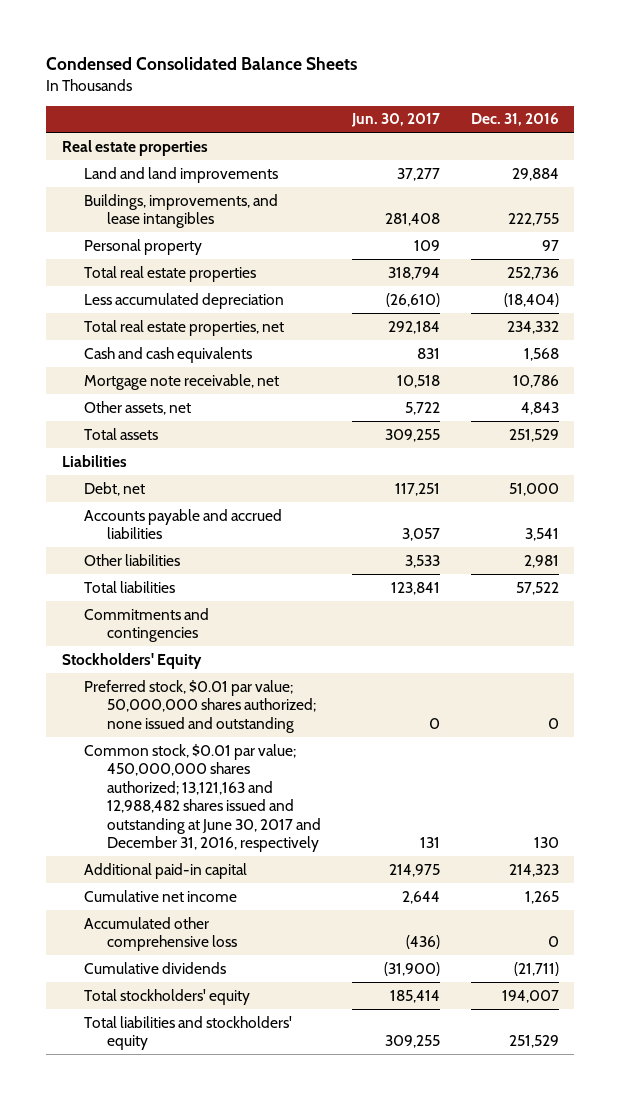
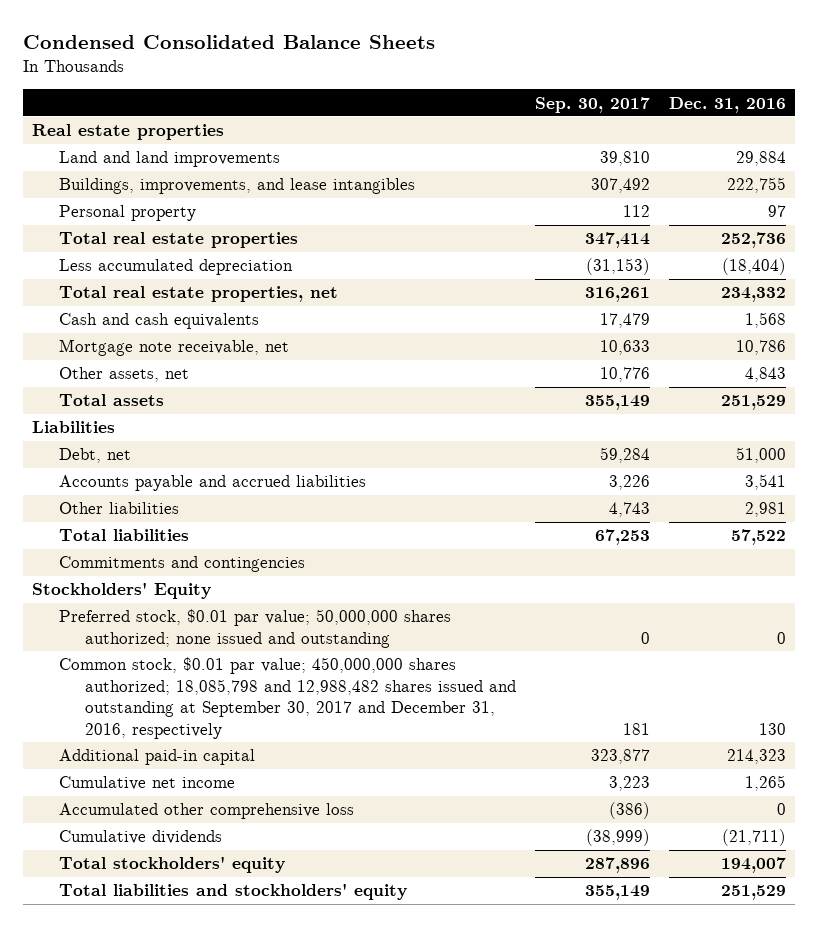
- | Jun. 30, 2017 | Dec. 31, 2016
+ | Sep. 30, 2017 | Dec. 31, 2016
- Common stock, $0.01 par value; 450,000,000 shares authorized; 13,121,163 and 12,988,482 shares issued and outstanding at June 30, 2017 and December 31, 2016, respectively | 131 | 130
+ Common stock, $0.01 par value; 450,000,000 shares authorized; 18,085,798 and 12,988,482 shares issued and outstanding at September 30, 2017 and December 31, 2016, respectively | 181 | 130

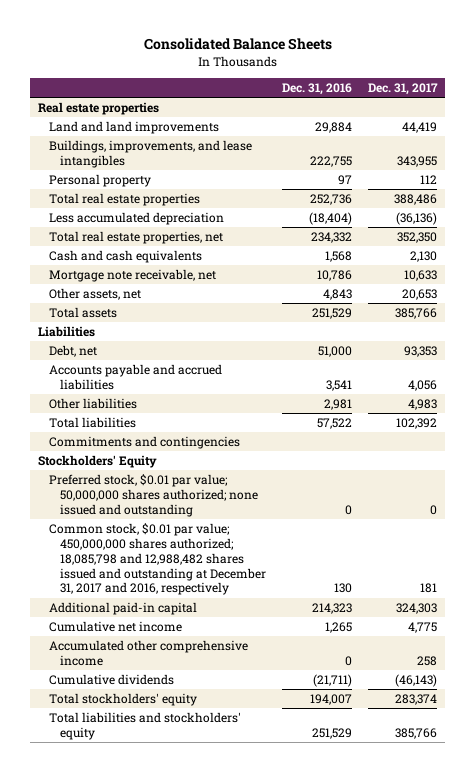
- Condensed Consolidated Balance Sheets
+ Consolidated Balance Sheets
- | Sep. 30, 2017 | Dec. 31, 2016
+ | Dec. 31, 2016 | Dec. 31, 2017
- Common stock, $0.01 par value; 450,000,000 shares authorized; 18,085,798 and 12,988,482 shares issued and outstanding at September 30, 2017 and December 31, 2016, respectively | 181 | 130
+ Common stock, $0.01 par value; 450,000,000 shares authorized; 18,085,798 and 12,988,482 shares issued and outstanding at December 31, 2017 and 2016, respectively | 130 | 181
- Accumulated other comprehensive loss | (386) | 0
+ Accumulated other comprehensive income | 0 | 258

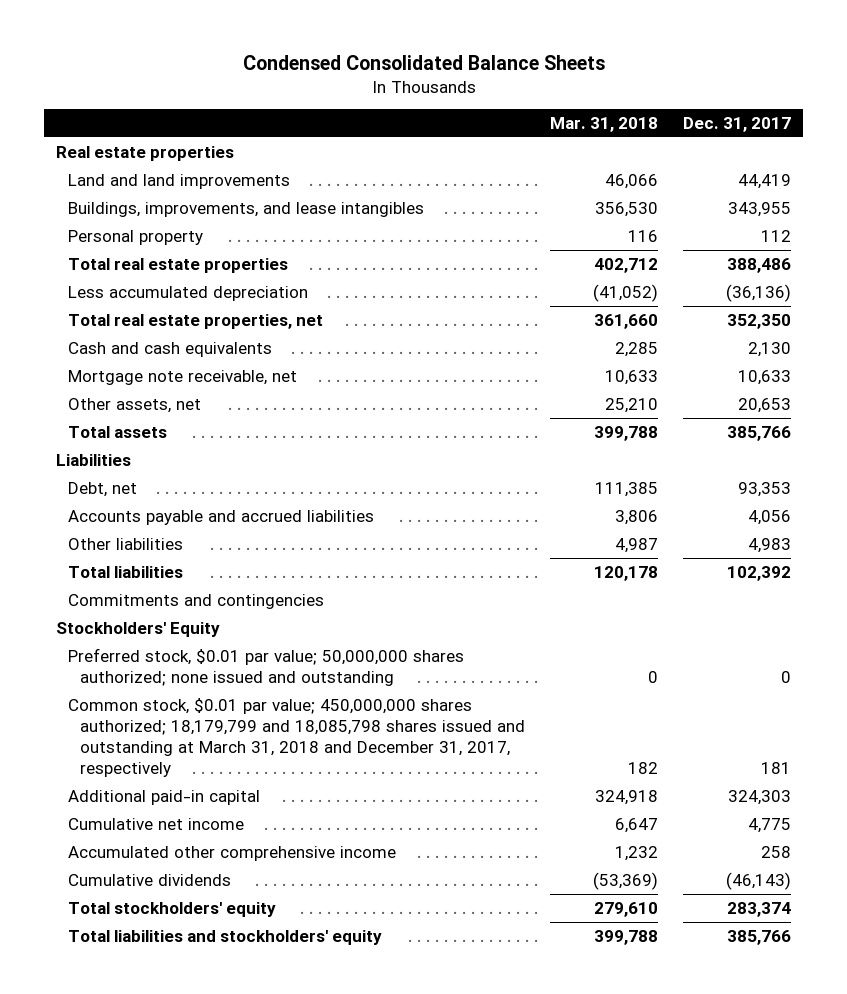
- Consolidated Balance Sheets
+ Condensed Consolidated Balance Sheets
- | Dec. 31, 2016 | Dec. 31, 2017
+ | Mar. 31, 2018 | Dec. 31, 2017
- Common stock, $0.01 par value; 450,000,000 shares authorized; 18,085,798 and 12,988,482 shares issued and outstanding at December 31, 2017 and 2016, respectively | 130 | 181
+ Common stock, $0.01 par value; 450,000,000 shares authorized; 18,179,799 and 18,085,798 shares issued and outstanding at March 31, 2018 and December 31, 2017, respectively | 182 | 181

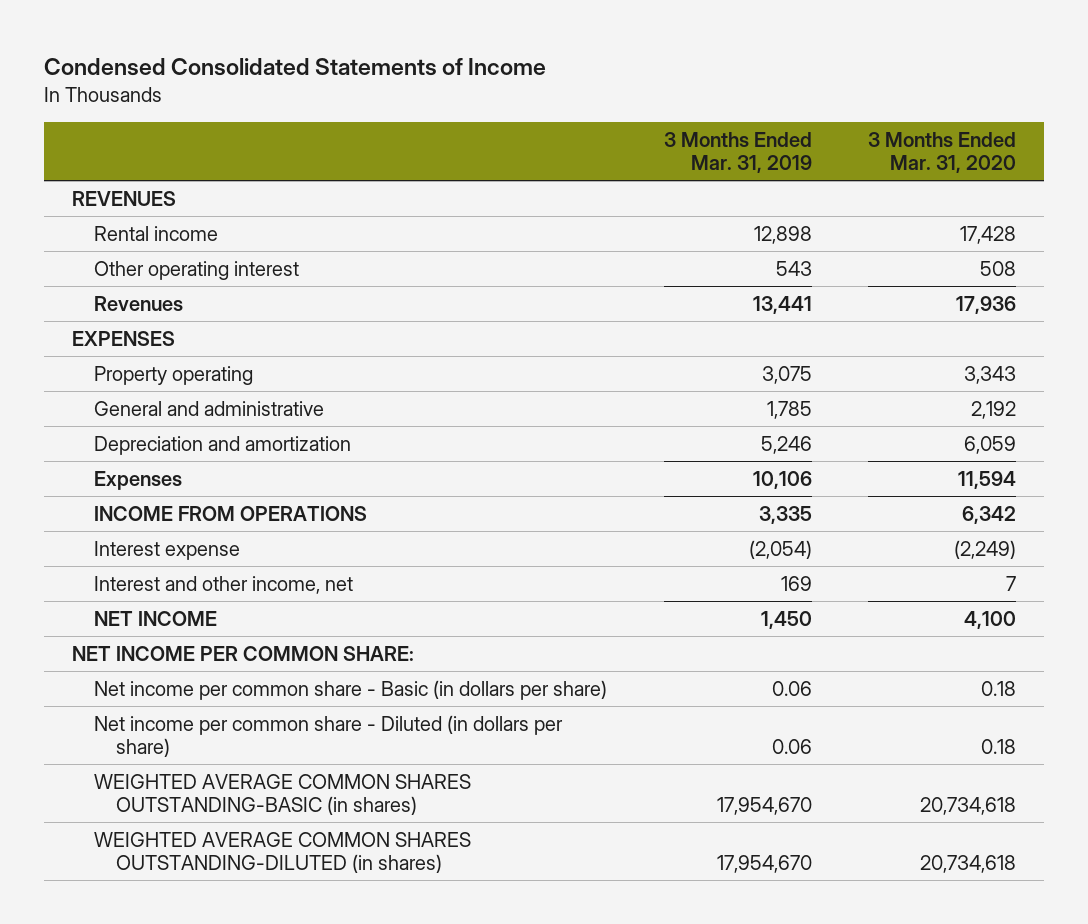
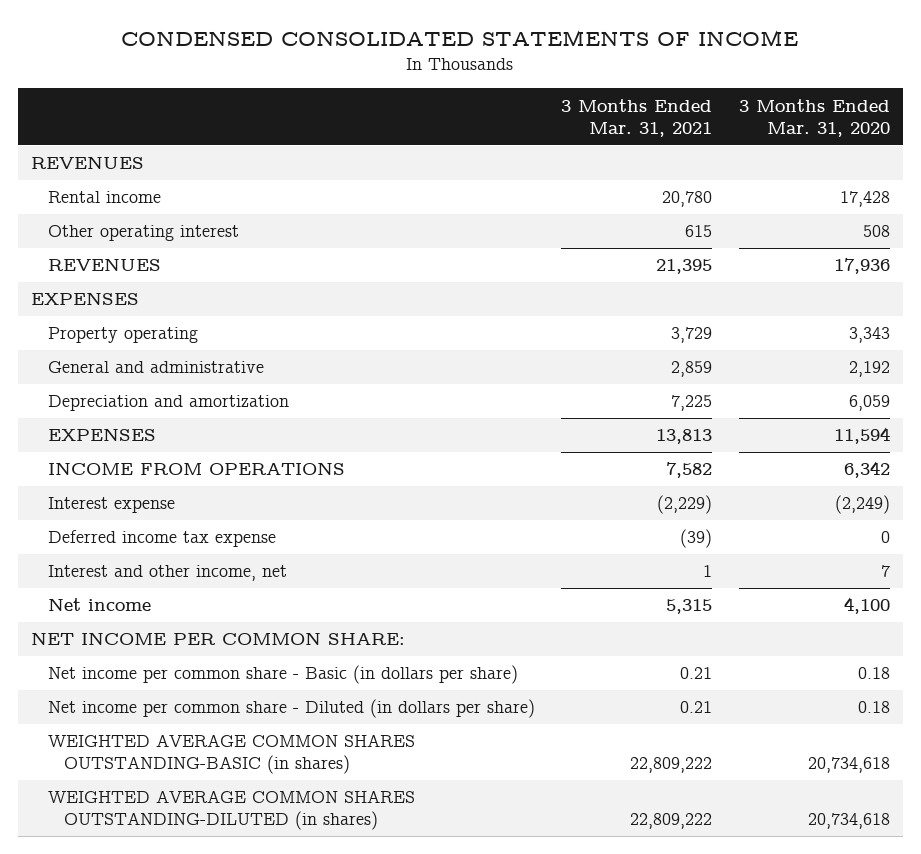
- Condensed Consolidated Statements of Income
+ CONDENSED CONSOLIDATED STATEMENTS OF INCOME
- | 3 Months Ended Mar. 31, 2019 | 3 Months Ended Mar. 31, 2020
+ | 3 Months Ended Mar. 31, 2021 | 3 Months Ended Mar. 31, 2020
- Revenues | 13,441 | 17,936
+ REVENUES | 21,395 | 17,936
- Expenses | 10,106 | 11,594
+ EXPENSES | 13,813 | 11,594
+ Deferred income tax expense | (39) | 0
- NET INCOME | 1,450 | 4,100
+ Net income | 5,315 | 4,100

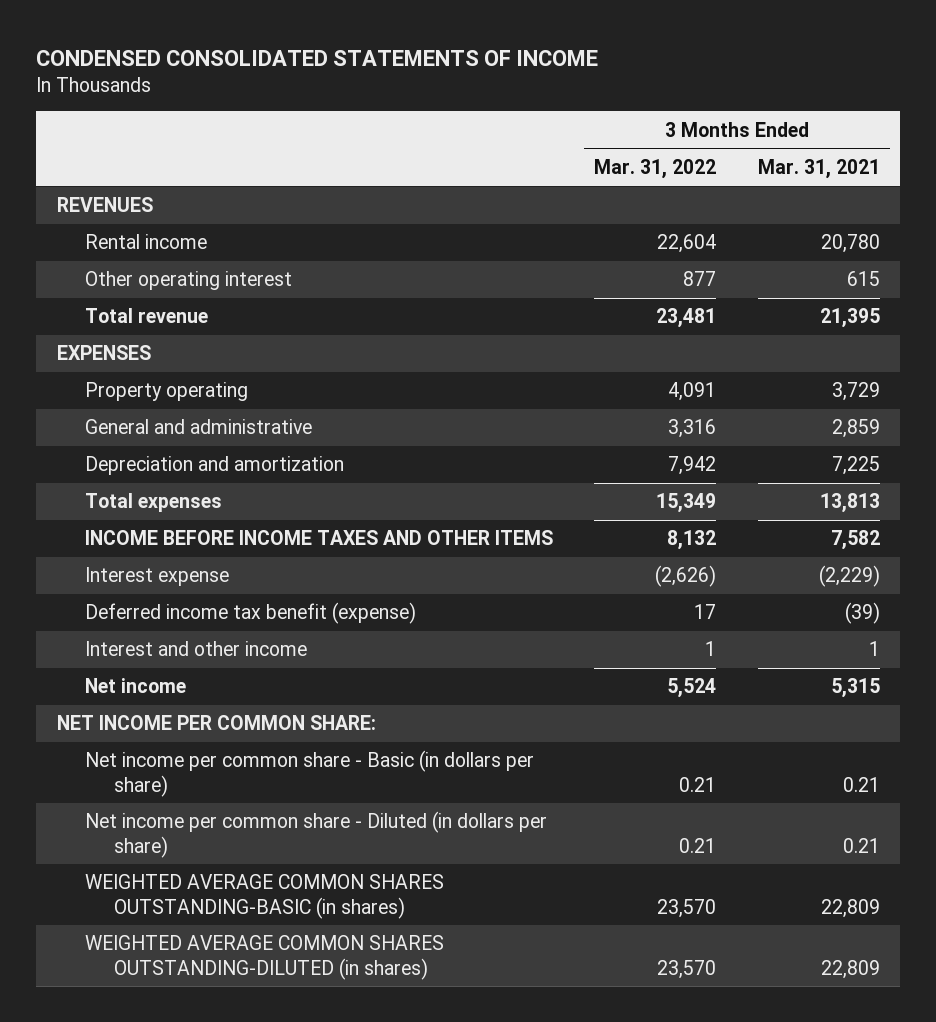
- | 3 Months Ended Mar. 31, 2021 | 3 Months Ended Mar. 31, 2020
+ | 3 Months Ended Mar. 31, 2022 | 3 Months Ended Mar. 31, 2021
- REVENUES | 21,395 | 17,936
+ Total revenue | 23,481 | 21,395
- EXPENSES | 13,813 | 11,594
- INCOME FROM OPERATIONS | 7,582 | 6,342
+ Total expenses | 15,349 | 13,813
+ INCOME BEFORE INCOME TAXES AND OTHER ITEMS | 8,132 | 7,582
- Deferred income tax expense | (39) | 0
- Interest and other income, net | 1 | 7
+ Deferred income tax benefit (expense) | 17 | (39)
+ Interest and other income | 1 | 1
- WEIGHTED AVERAGE COMMON SHARES OUTSTANDING-BASIC (in shares) | 22,809,222 | 20,734,618
- WEIGHTED AVERAGE COMMON SHARES OUTSTANDING-DILUTED (in shares) | 22,809,222 | 20,734,618
+ WEIGHTED AVERAGE COMMON SHARES OUTSTANDING-BASIC (in shares) | 23,570 | 22,809
+ WEIGHTED AVERAGE COMMON SHARES OUTSTANDING-DILUTED (in shares) | 23,570 | 22,809

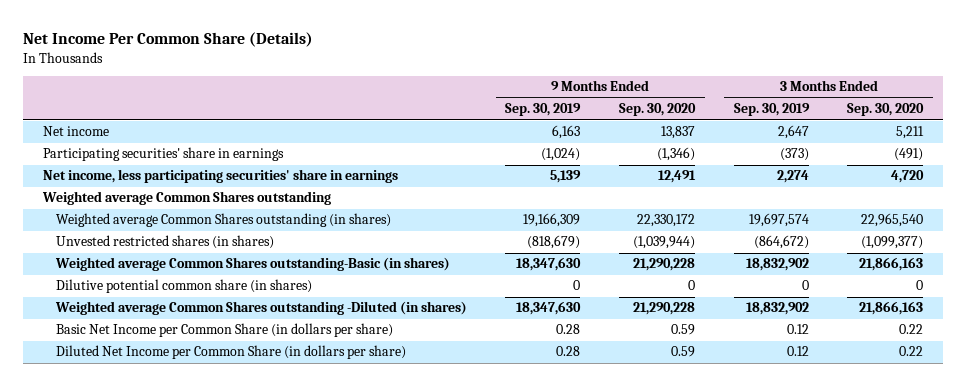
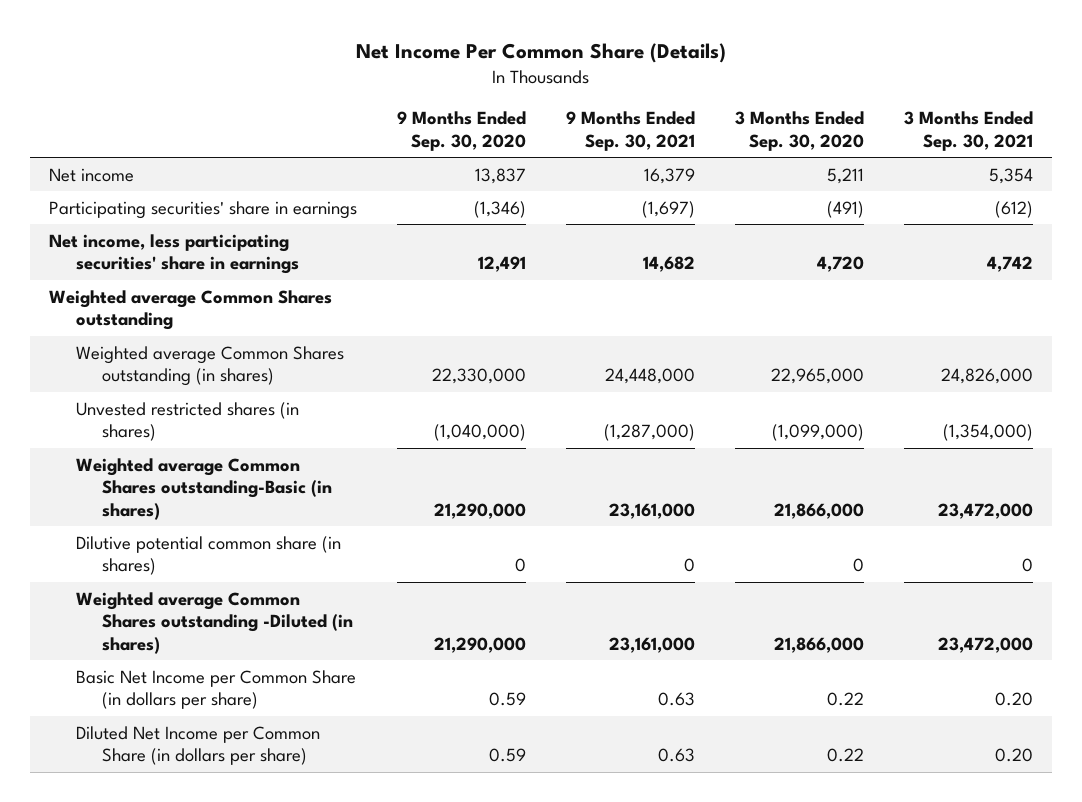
- | 9 Months Ended Sep. 30, 2019 | 9 Months Ended Sep. 30, 2020 | 3 Months Ended Sep. 30, 2019 | 3 Months Ended Sep. 30, 2020
+ | 9 Months Ended Sep. 30, 2020 | 9 Months Ended Sep. 30, 2021 | 3 Months Ended Sep. 30, 2020 | 3 Months Ended Sep. 30, 2021
- Weighted average Common Shares outstanding (in shares) | 19,166,309 | 22,330,172 | 19,697,574 | 22,965,540
- Unvested restricted shares (in shares) | (818,679) | (1,039,944) | (864,672) | (1,099,377)
- Weighted average Common Shares outstanding-Basic (in shares) | 18,347,630 | 21,290,228 | 18,832,902 | 21,866,163
+ Weighted average Common Shares outstanding (in shares) | 22,330,000 | 24,448,000 | 22,965,000 | 24,826,000
+ Unvested restricted shares (in shares) | (1,040,000) | (1,287,000) | (1,099,000) | (1,354,000)
+ Weighted average Common Shares outstanding-Basic (in shares) | 21,290,000 | 23,161,000 | 21,866,000 | 23,472,000
- Weighted average Common Shares outstanding -Diluted (in shares) | 18,347,630 | 21,290,228 | 18,832,902 | 21,866,163
+ Weighted average Common Shares outstanding -Diluted (in shares) | 21,290,000 | 23,161,000 | 21,866,000 | 23,472,000

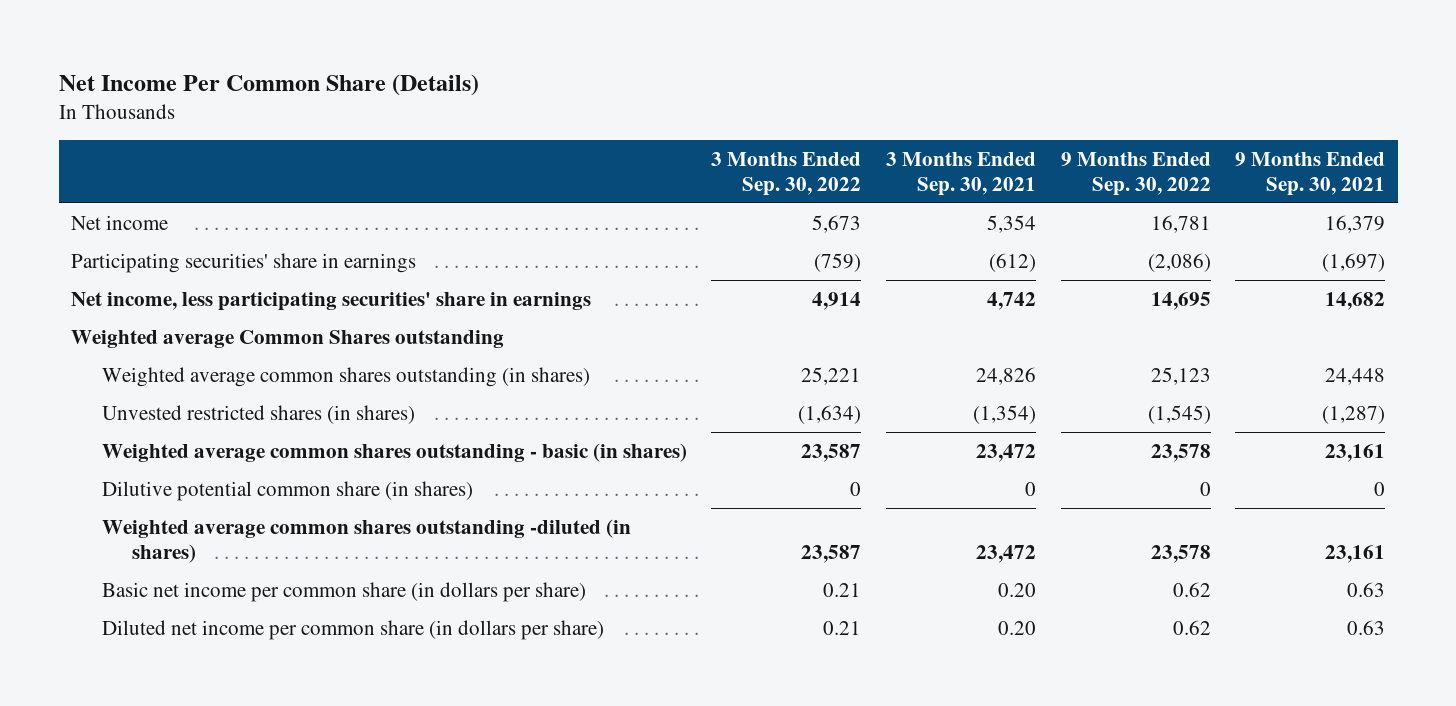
- | 9 Months Ended Sep. 30, 2020 | 9 Months Ended Sep. 30, 2021 | 3 Months Ended Sep. 30, 2020 | 3 Months Ended Sep. 30, 2021
+ | 3 Months Ended Sep. 30, 2022 | 3 Months Ended Sep. 30, 2021 | 9 Months Ended Sep. 30, 2022 | 9 Months Ended Sep. 30, 2021
- Weighted average Common Shares outstanding (in shares) | 22,330,000 | 24,448,000 | 22,965,000 | 24,826,000
- Unvested restricted shares (in shares) | (1,040,000) | (1,287,000) | (1,099,000) | (1,354,000)
- Weighted average Common Shares outstanding-Basic (in shares) | 21,290,000 | 23,161,000 | 21,866,000 | 23,472,000
+ Weighted average common shares outstanding (in shares) | 25,221 | 24,826 | 25,123 | 24,448
+ Unvested restricted shares (in shares) | (1,634) | (1,354) | (1,545) | (1,287)
+ Weighted average common shares outstanding - basic (in shares) | 23,587 | 23,472 | 23,578 | 23,161
- Weighted average Common Shares outstanding -Diluted (in shares) | 21,290,000 | 23,161,000 | 21,866,000 | 23,472,000
- Basic Net Income per Common Share (in dollars per share) | 0.59 | 0.63 | 0.22 | 0.20
- Diluted Net Income per Common Share (in dollars per share) | 0.59 | 0.63 | 0.22 | 0.20
+ Weighted average common shares outstanding -diluted (in shares) | 23,587 | 23,472 | 23,578 | 23,161
+ Basic net income per common share (in dollars per share) | 0.21 | 0.20 | 0.62 | 0.63
+ Diluted net income per common share (in dollars per share) | 0.21 | 0.20 | 0.62 | 0.63

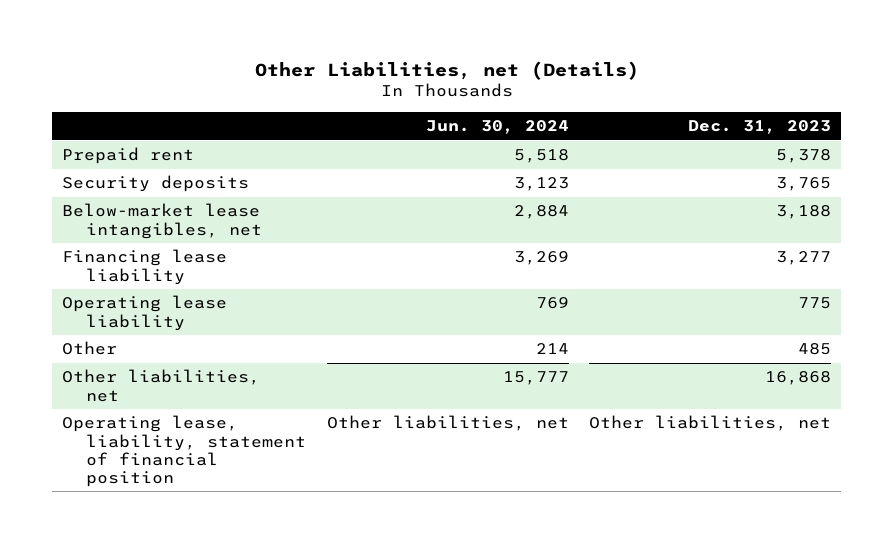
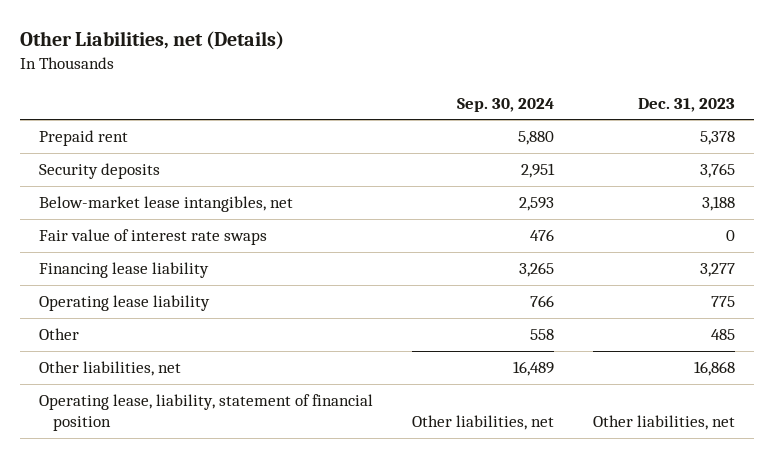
- | Jun. 30, 2024 | Dec. 31, 2023
+ | Sep. 30, 2024 | Dec. 31, 2023
+ Fair value of interest rate swaps | 476 | 0

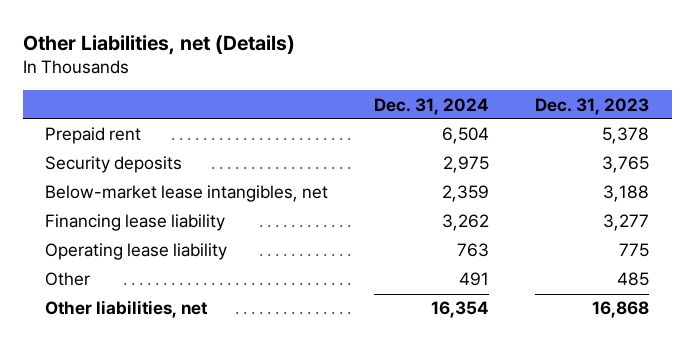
- | Sep. 30, 2024 | Dec. 31, 2023
+ | Dec. 31, 2024 | Dec. 31, 2023
- Fair value of interest rate swaps | 476 | 0
- Operating lease, liability, statement of financial position | Other liabilities, net | Other liabilities, net

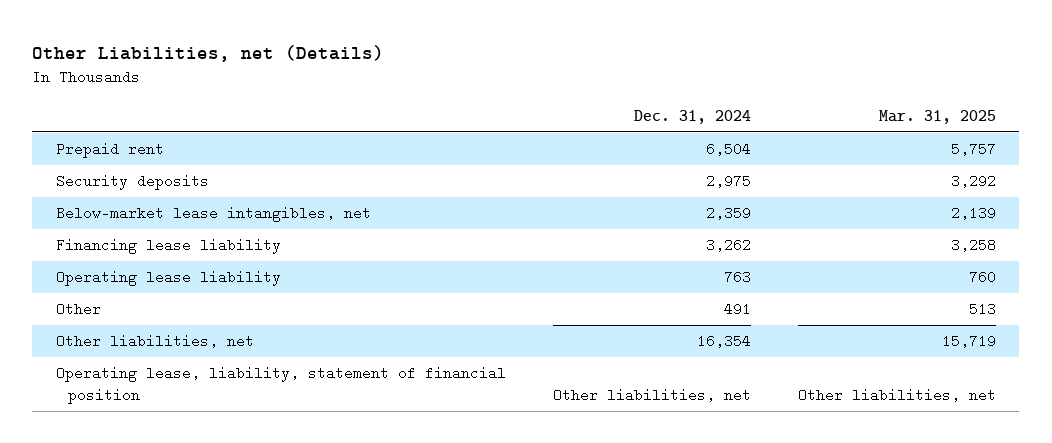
- | Dec. 31, 2024 | Dec. 31, 2023
+ | Dec. 31, 2024 | Mar. 31, 2025
+ Operating lease, liability, statement of financial position | Other liabilities, net | Other liabilities, net

